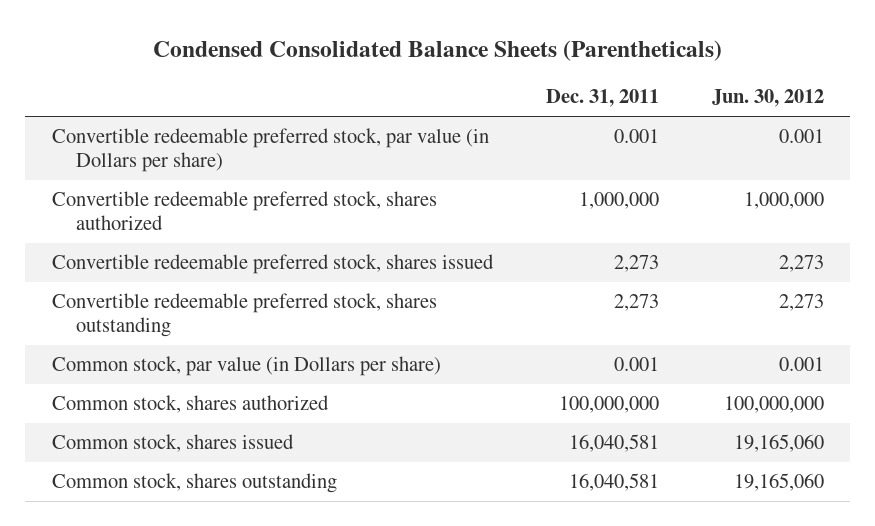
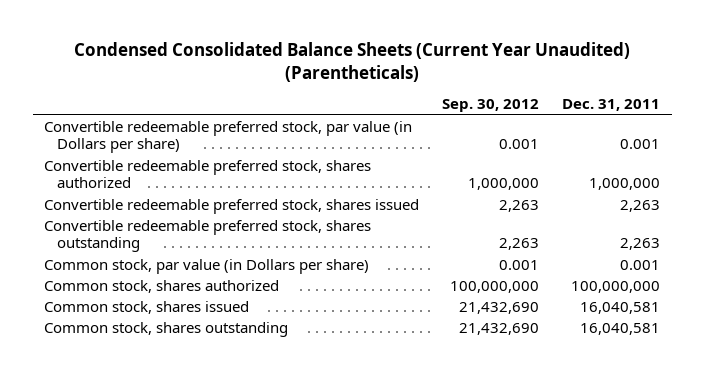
- Condensed Consolidated Balance Sheets (Parentheticals)
+ Condensed Consolidated Balance Sheets (Current Year Unaudited) (Parentheticals)
- | Dec. 31, 2011 | Jun. 30, 2012
+ | Sep. 30, 2012 | Dec. 31, 2011
- Convertible redeemable preferred stock, shares issued | 2,273 | 2,273
- Convertible redeemable preferred stock, shares outstanding | 2,273 | 2,273
+ Convertible redeemable preferred stock, shares issued | 2,263 | 2,263
+ Convertible redeemable preferred stock, shares outstanding | 2,263 | 2,263

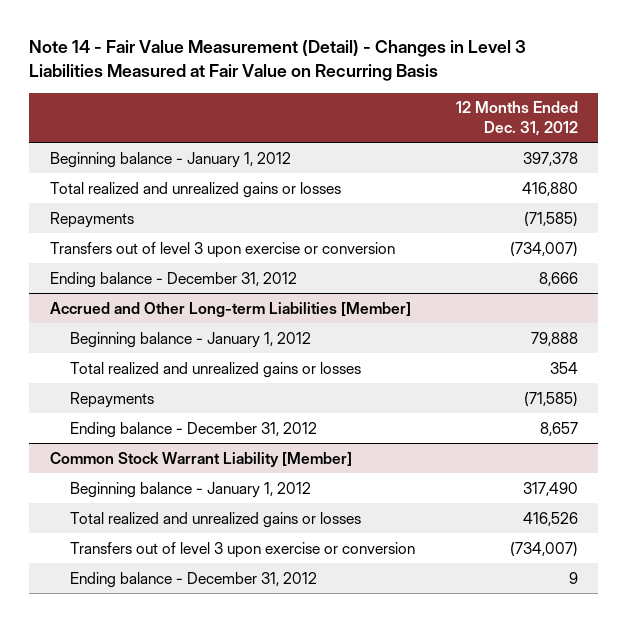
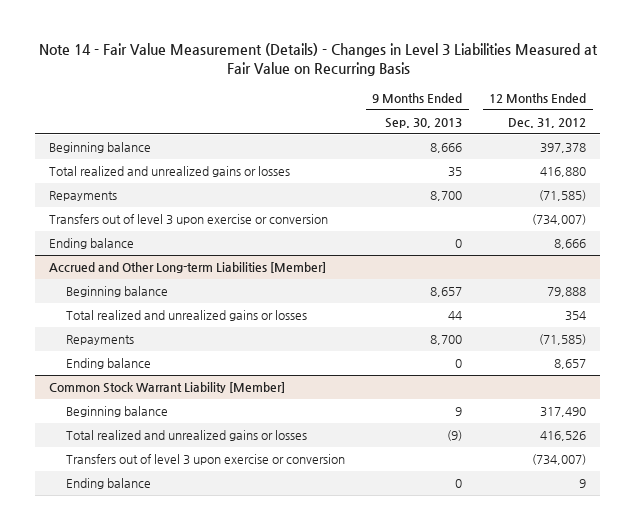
- Note 14 - Fair Value Measurement (Detail) - Changes in Level 3 Liabilities Measured at Fair Value on Recurring Basis
+ Note 14 - Fair Value Measurement (Details) - Changes in Level 3 Liabilities Measured at Fair Value on Recurring Basis
- | 12 Months Ended Dec. 31, 2012
+ | 9 Months Ended Sep. 30, 2013 | 12 Months Ended Dec. 31, 2012
- Beginning balance - January 1, 2012 | 397,378
+ Beginning balance | 8,666 | 397,378
- Ending balance - December 31, 2012 | 8,666
+ Ending balance | 0 | 8,666
@ Accrued and Other Long-term Liabilities [Member]
- Beginning balance - January 1, 2012 | 79,888
+ Beginning balance | 8,657 | 79,888
- Ending balance - December 31, 2012 | 8,657
+ Ending balance | 0 | 8,657
@ Common Stock Warrant Liability [Member]
- Beginning balance - January 1, 2012 | 317,490
+ Beginning balance | 9 | 317,490
- Ending balance - December 31, 2012 | 9
+ Ending balance | 0 | 9

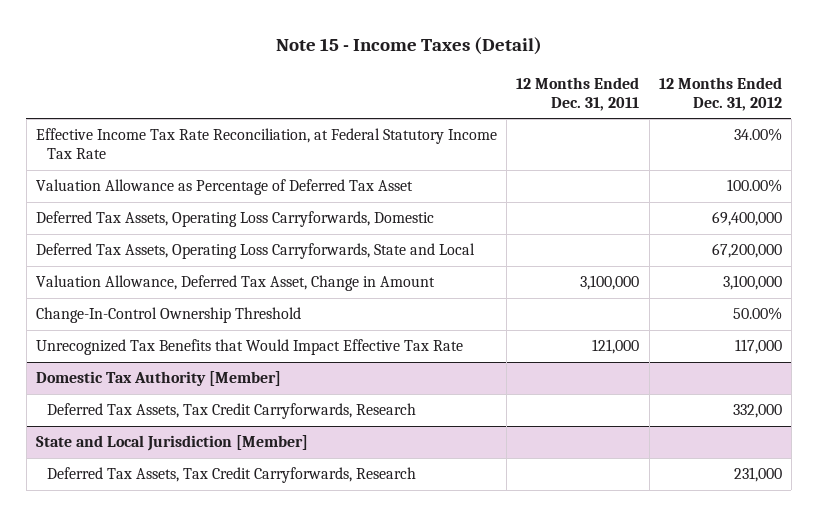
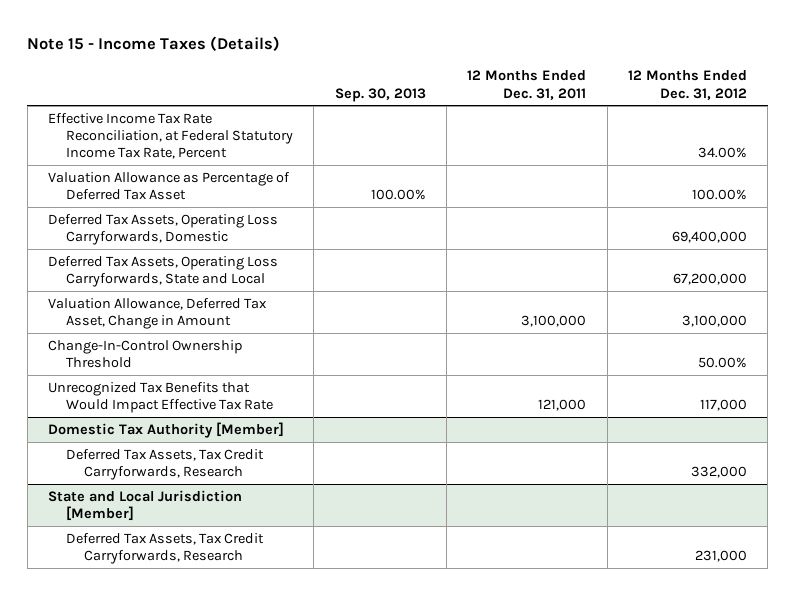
- Note 15 - Income Taxes (Detail)
+ Note 15 - Income Taxes (Details)
- | 12 Months Ended Dec. 31, 2011 | 12 Months Ended Dec. 31, 2012
+ | Sep. 30, 2013 | 12 Months Ended Dec. 31, 2011 | 12 Months Ended Dec. 31, 2012
- Effective Income Tax Rate Reconciliation, at Federal Statutory Income Tax Rate | | 34.00%
+ Effective Income Tax Rate Reconciliation, at Federal Statutory Income Tax Rate, Percent | | | 34.00%

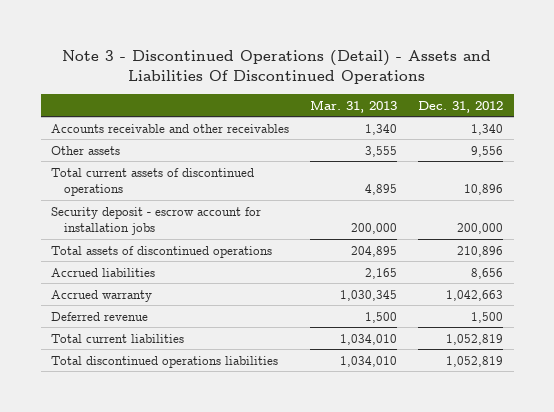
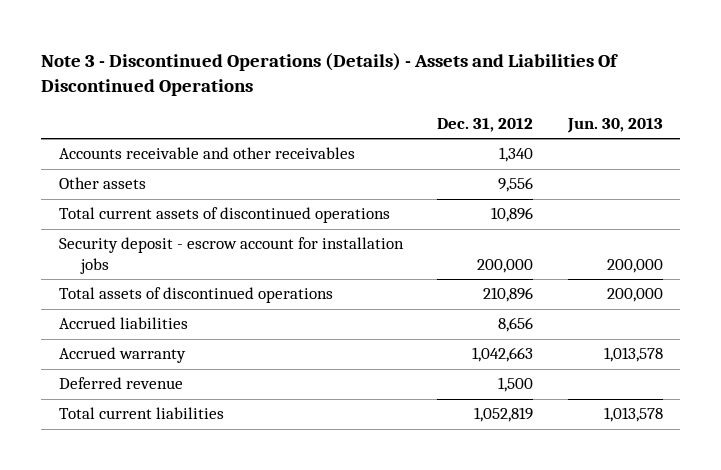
- Note 3 - Discontinued Operations (Detail) - Assets and Liabilities Of Discontinued Operations
+ Note 3 - Discontinued Operations (Details) - Assets and Liabilities Of Discontinued Operations
- | Mar. 31, 2013 | Dec. 31, 2012
+ | Dec. 31, 2012 | Jun. 30, 2013
- Total discontinued operations liabilities | 1,034,010 | 1,052,819

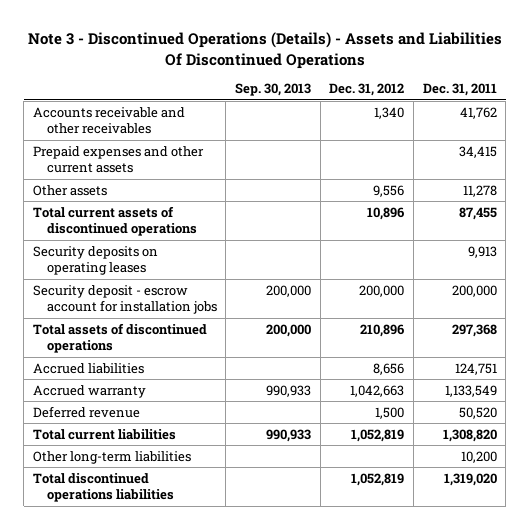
- | Dec. 31, 2012 | Jun. 30, 2013
+ | Sep. 30, 2013 | Dec. 31, 2012 | Dec. 31, 2011
+ Prepaid expenses and other current assets | | | 34,415
+ Security deposits on operating leases | | | 9,913
+ Other long-term liabilities | | | 10,200
+ Total discontinued operations liabilities | | 1,052,819 | 1,319,020

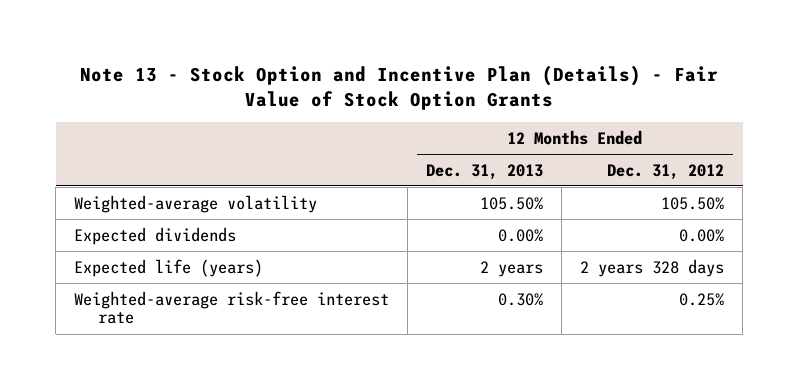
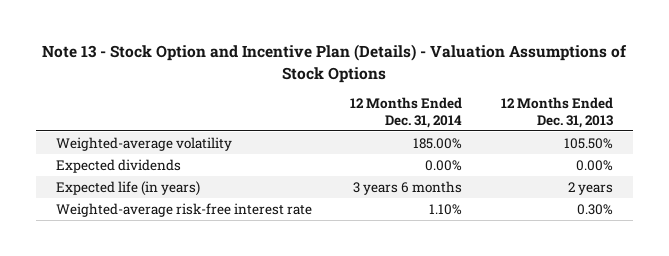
- Note 13 - Stock Option and Incentive Plan (Details) - Fair Value of Stock Option Grants
+ Note 13 - Stock Option and Incentive Plan (Details) - Valuation Assumptions of Stock Options
- | 12 Months Ended Dec. 31, 2013 | 12 Months Ended Dec. 31, 2012
+ | 12 Months Ended Dec. 31, 2014 | 12 Months Ended Dec. 31, 2013
- Expected life (years) | 2 years | 2 years 328 days
+ Expected life (in years) | 3 years 6 months | 2 years

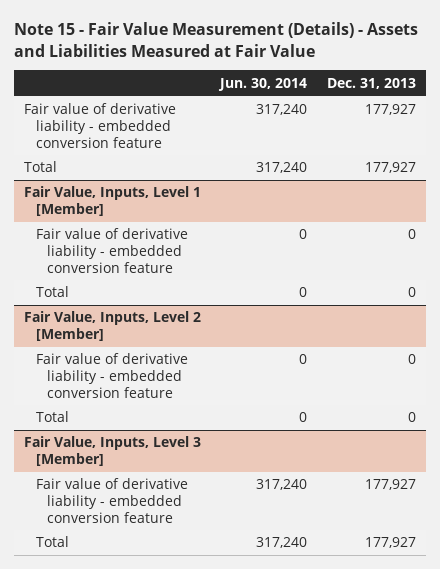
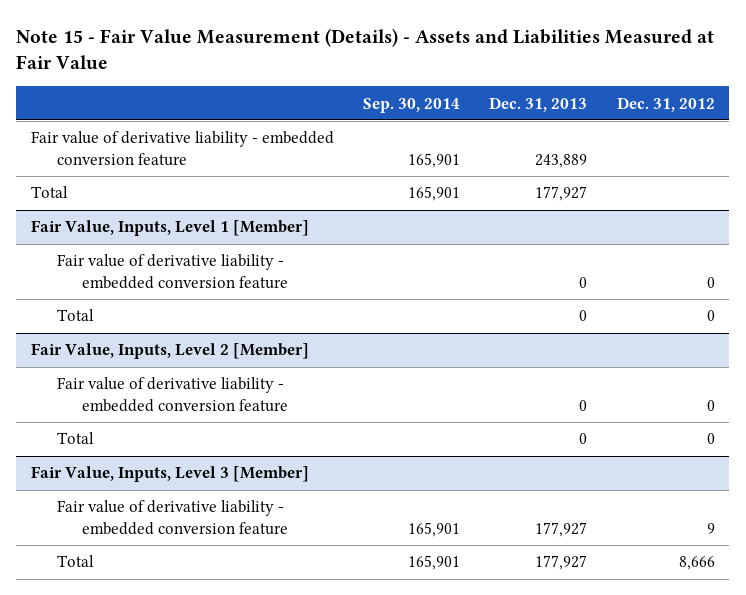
- | Jun. 30, 2014 | Dec. 31, 2013
+ | Sep. 30, 2014 | Dec. 31, 2013 | Dec. 31, 2012
- Fair value of derivative liability - embedded conversion feature | 317,240 | 177,927
+ Fair value of derivative liability - embedded conversion feature | 165,901 | 243,889 |

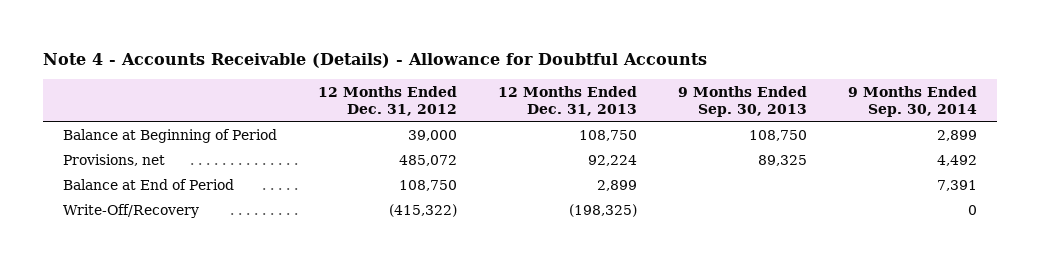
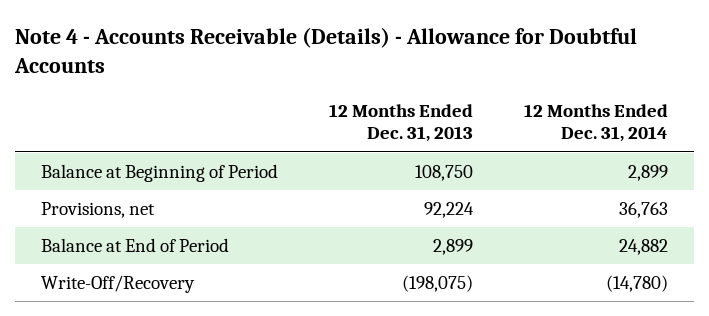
- | 12 Months Ended Dec. 31, 2012 | 12 Months Ended Dec. 31, 2013 | 9 Months Ended Sep. 30, 2013 | 9 Months Ended Sep. 30, 2014
+ | 12 Months Ended Dec. 31, 2013 | 12 Months Ended Dec. 31, 2014
- Write-Off/Recovery | (415,322) | (198,325) | | 0
+ Write-Off/Recovery | (198,075) | (14,780)

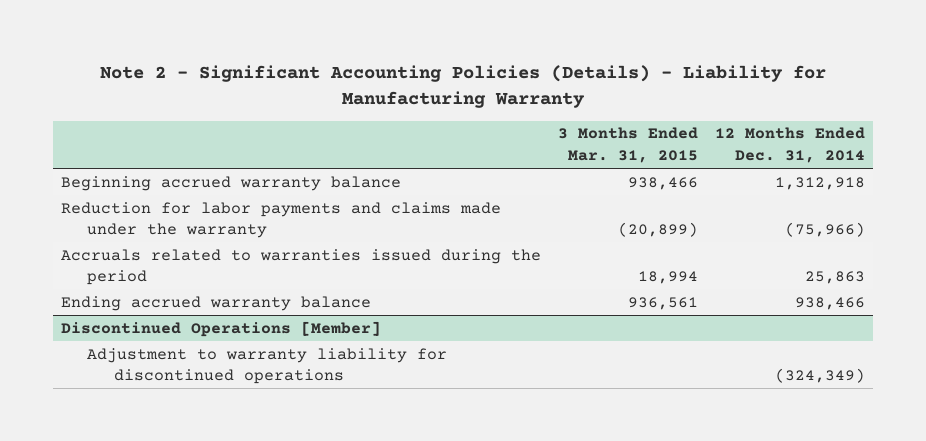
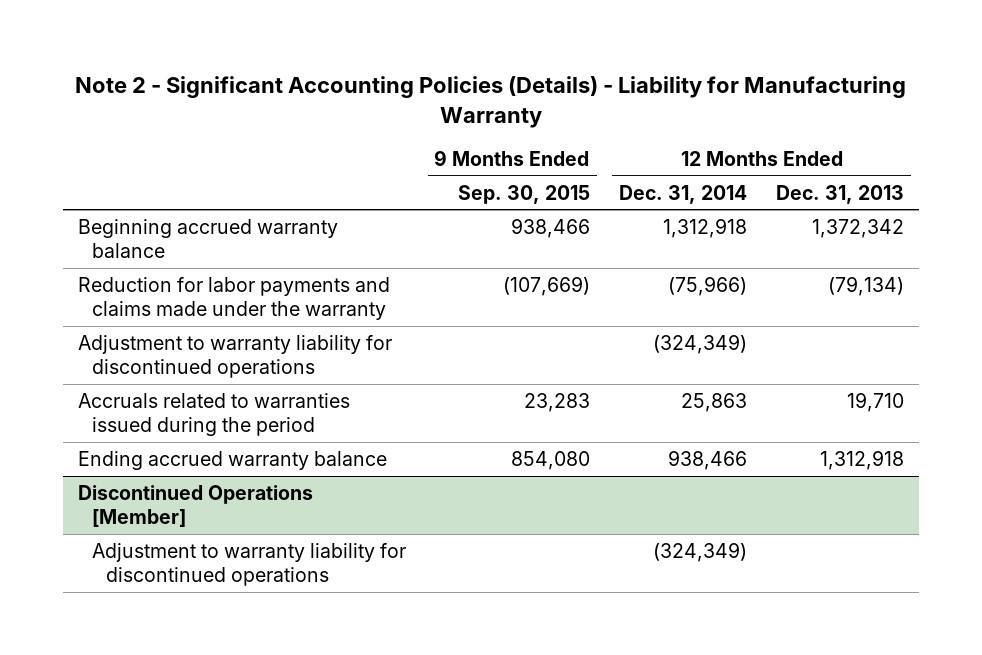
- | 3 Months Ended Mar. 31, 2015 | 12 Months Ended Dec. 31, 2014
+ | 9 Months Ended Sep. 30, 2015 | 12 Months Ended Dec. 31, 2014 | 12 Months Ended Dec. 31, 2013
+ Adjustment to warranty liability for discontinued operations | | (324,349) |

